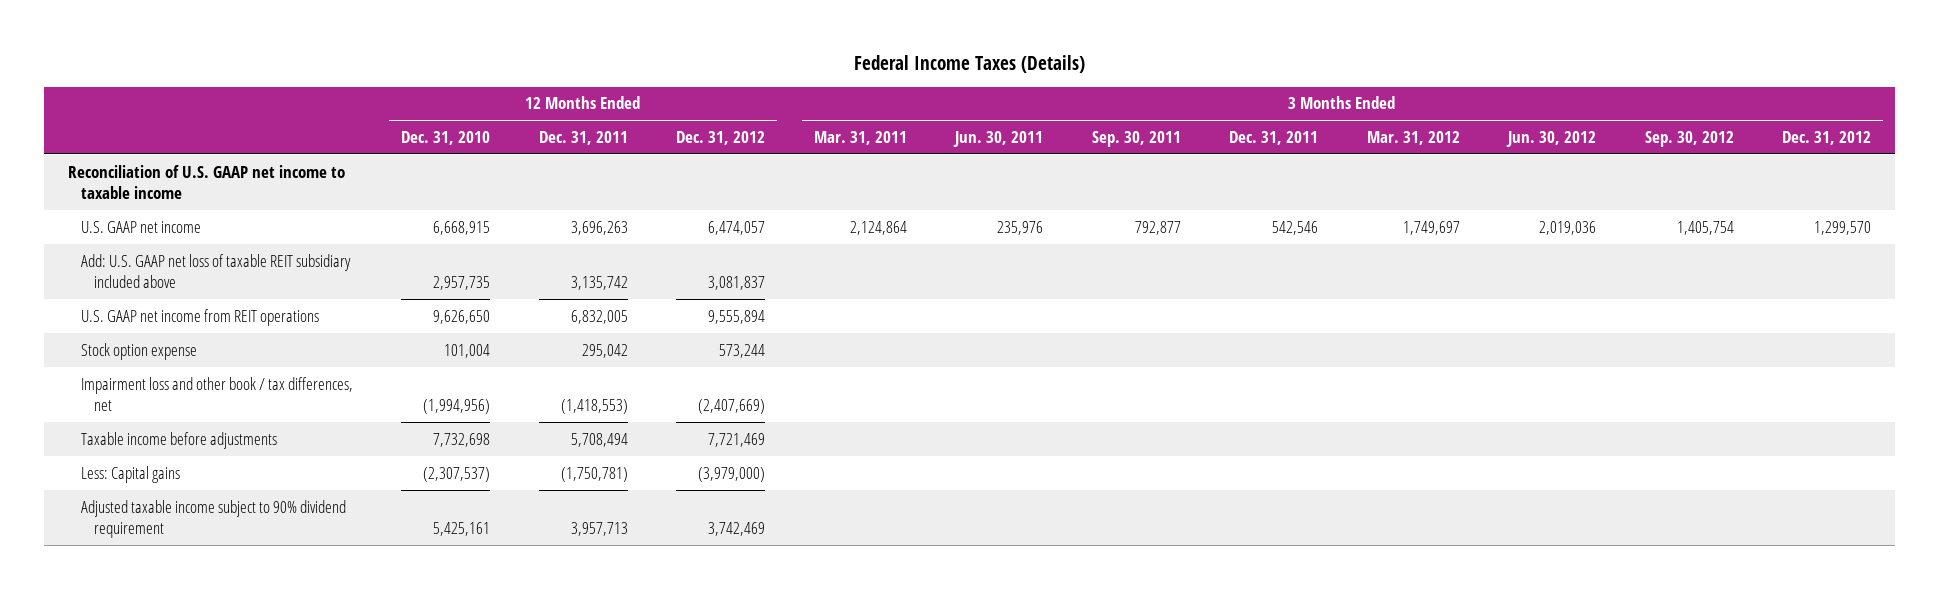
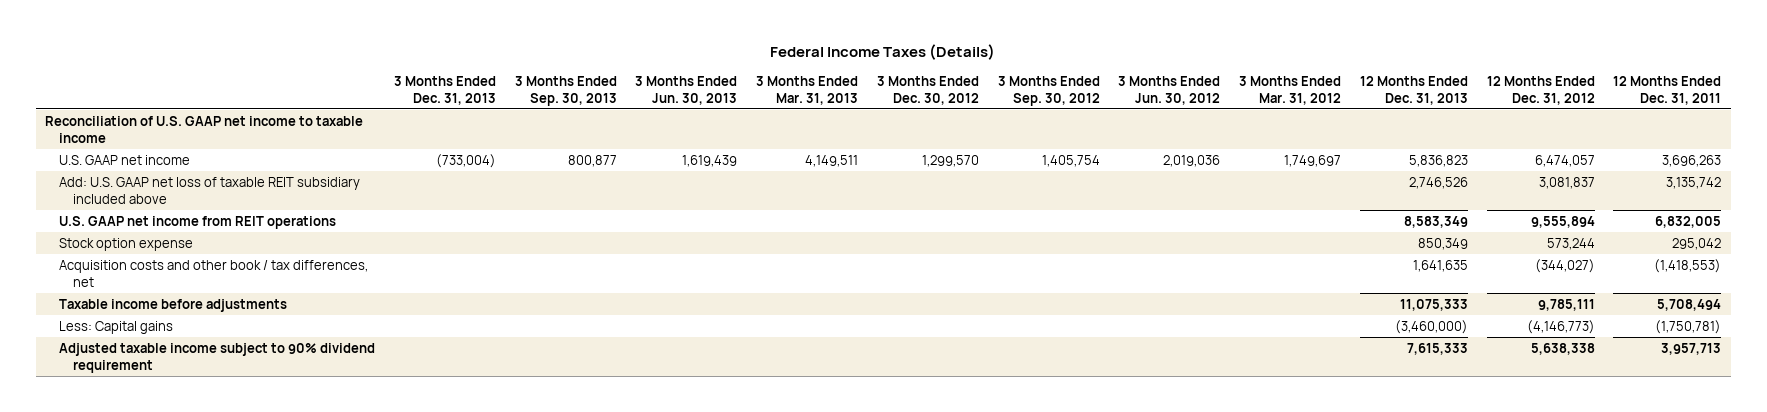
- | 12 Months Ended Dec. 31, 2010 | 12 Months Ended Dec. 31, 2011 | 12 Months Ended Dec. 31, 2012 | 3 Months Ended Mar. 31, 2011 | 3 Months Ended Jun. 30, 2011 | 3 Months Ended Sep. 30, 2011 | 3 Months Ended Dec. 31, 2011 | 3 Months Ended Mar. 31, 2012 | 3 Months Ended Jun. 30, 2012 | 3 Months Ended Sep. 30, 2012 | 3 Months Ended Dec. 31, 2012
+ | 3 Months Ended Dec. 31, 2013 | 3 Months Ended Sep. 30, 2013 | 3 Months Ended Jun. 30, 2013 | 3 Months Ended Mar. 31, 2013 | 3 Months Ended Dec. 30, 2012 | 3 Months Ended Sep. 30, 2012 | 3 Months Ended Jun. 30, 2012 | 3 Months Ended Mar. 31, 2012 | 12 Months Ended Dec. 31, 2013 | 12 Months Ended Dec. 31, 2012 | 12 Months Ended Dec. 31, 2011
- Impairment loss and other book / tax differences, net | (1,994,956) | (1,418,553) | (2,407,669) | | | | | | | |
- Taxable income before adjustments | 7,732,698 | 5,708,494 | 7,721,469 | | | | | | | |
- Less: Capital gains | (2,307,537) | (1,750,781) | (3,979,000) | | | | | | | |
- Adjusted taxable income subject to 90% dividend requirement | 5,425,161 | 3,957,713 | 3,742,469 | | | | | | | |
+ Acquisition costs and other book / tax differences, net | | | | | | | | | 1,641,635 | (344,027) | (1,418,553)
+ Taxable income before adjustments | | | | | | | | | 11,075,333 | 9,785,111 | 5,708,494
+ Less: Capital gains | | | | | | | | | (3,460,000) | (4,146,773) | (1,750,781)
+ Adjusted taxable income subject to 90% dividend requirement | | | | | | | | | 7,615,333 | 5,638,338 | 3,957,713

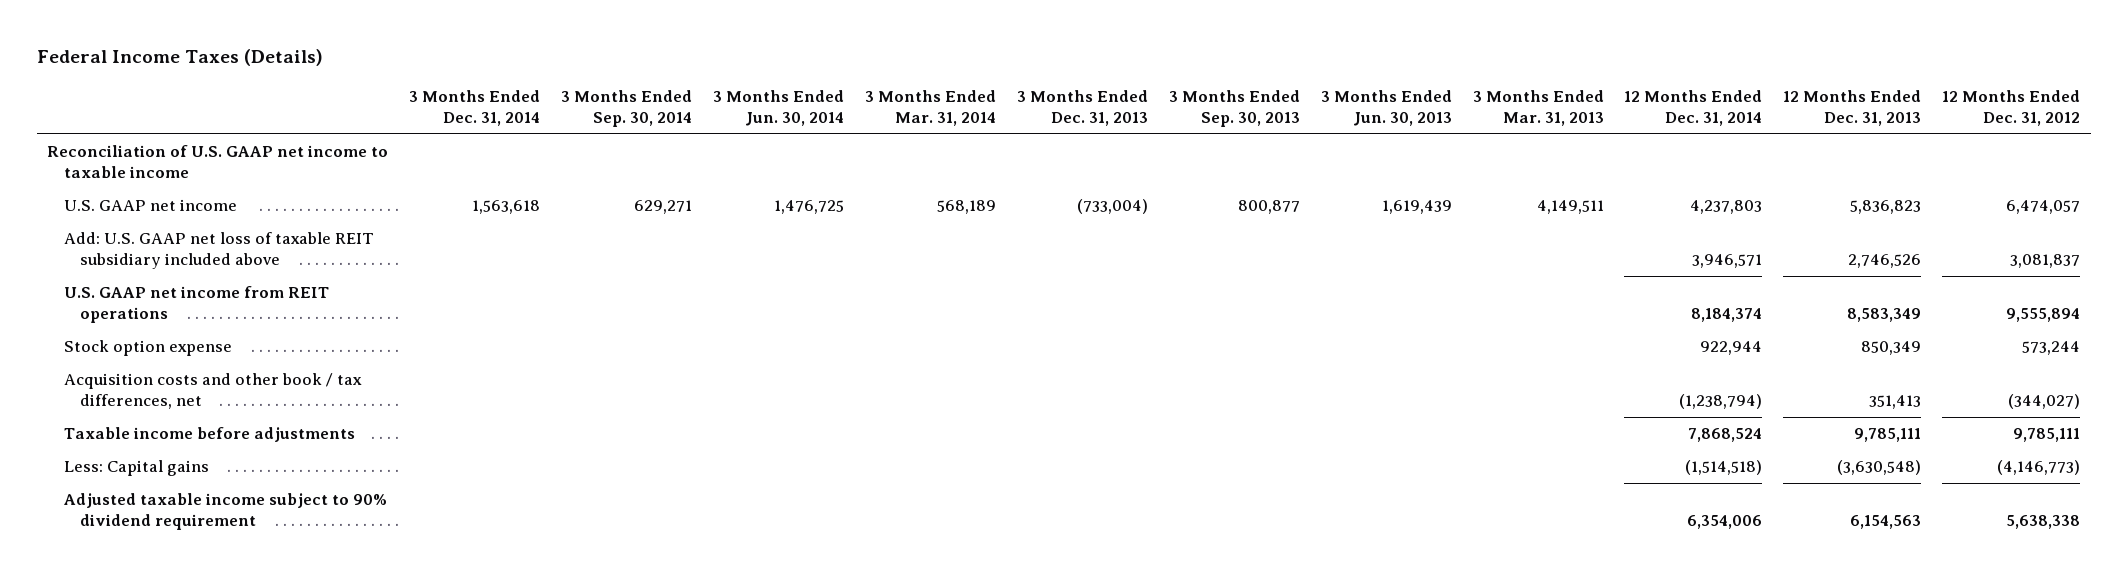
- | 3 Months Ended Dec. 31, 2013 | 3 Months Ended Sep. 30, 2013 | 3 Months Ended Jun. 30, 2013 | 3 Months Ended Mar. 31, 2013 | 3 Months Ended Dec. 30, 2012 | 3 Months Ended Sep. 30, 2012 | 3 Months Ended Jun. 30, 2012 | 3 Months Ended Mar. 31, 2012 | 12 Months Ended Dec. 31, 2013 | 12 Months Ended Dec. 31, 2012 | 12 Months Ended Dec. 31, 2011
+ | 3 Months Ended Dec. 31, 2014 | 3 Months Ended Sep. 30, 2014 | 3 Months Ended Jun. 30, 2014 | 3 Months Ended Mar. 31, 2014 | 3 Months Ended Dec. 31, 2013 | 3 Months Ended Sep. 30, 2013 | 3 Months Ended Jun. 30, 2013 | 3 Months Ended Mar. 31, 2013 | 12 Months Ended Dec. 31, 2014 | 12 Months Ended Dec. 31, 2013 | 12 Months Ended Dec. 31, 2012
- Acquisition costs and other book / tax differences, net | | | | | | | | | 1,641,635 | (344,027) | (1,418,553)
- Taxable income before adjustments | | | | | | | | | 11,075,333 | 9,785,111 | 5,708,494
- Less: Capital gains | | | | | | | | | (3,460,000) | (4,146,773) | (1,750,781)
- Adjusted taxable income subject to 90% dividend requirement | | | | | | | | | 7,615,333 | 5,638,338 | 3,957,713
+ Acquisition costs and other book / tax differences, net | | | | | | | | | (1,238,794) | 351,413 | (344,027)
+ Taxable income before adjustments | | | | | | | | | 7,868,524 | 9,785,111 | 9,785,111
+ Less: Capital gains | | | | | | | | | (1,514,518) | (3,630,548) | (4,146,773)
+ Adjusted taxable income subject to 90% dividend requirement | | | | | | | | | 6,354,006 | 6,154,563 | 5,638,338

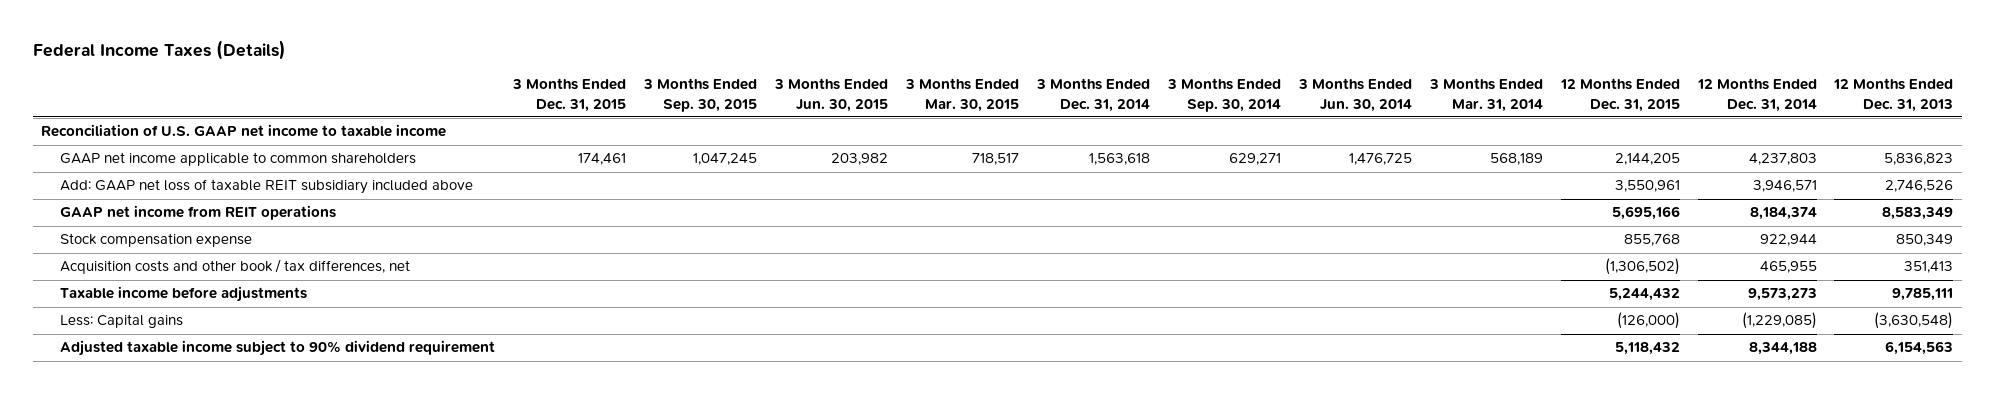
- | 3 Months Ended Dec. 31, 2014 | 3 Months Ended Sep. 30, 2014 | 3 Months Ended Jun. 30, 2014 | 3 Months Ended Mar. 31, 2014 | 3 Months Ended Dec. 31, 2013 | 3 Months Ended Sep. 30, 2013 | 3 Months Ended Jun. 30, 2013 | 3 Months Ended Mar. 31, 2013 | 12 Months Ended Dec. 31, 2014 | 12 Months Ended Dec. 31, 2013 | 12 Months Ended Dec. 31, 2012
+ | 3 Months Ended Dec. 31, 2015 | 3 Months Ended Sep. 30, 2015 | 3 Months Ended Jun. 30, 2015 | 3 Months Ended Mar. 30, 2015 | 3 Months Ended Dec. 31, 2014 | 3 Months Ended Sep. 30, 2014 | 3 Months Ended Jun. 30, 2014 | 3 Months Ended Mar. 31, 2014 | 12 Months Ended Dec. 31, 2015 | 12 Months Ended Dec. 31, 2014 | 12 Months Ended Dec. 31, 2013
- U.S. GAAP net income | 1,563,618 | 629,271 | 1,476,725 | 568,189 | (733,004) | 800,877 | 1,619,439 | 4,149,511 | 4,237,803 | 5,836,823 | 6,474,057
- Add: U.S. GAAP net loss of taxable REIT subsidiary included above | | | | | | | | | 3,946,571 | 2,746,526 | 3,081,837
- U.S. GAAP net income from REIT operations | | | | | | | | | 8,184,374 | 8,583,349 | 9,555,894
- Stock option expense | | | | | | | | | 922,944 | 850,349 | 573,244
- Acquisition costs and other book / tax differences, net | | | | | | | | | (1,238,794) | 351,413 | (344,027)
- Taxable income before adjustments | | | | | | | | | 7,868,524 | 9,785,111 | 9,785,111
- Less: Capital gains | | | | | | | | | (1,514,518) | (3,630,548) | (4,146,773)
- Adjusted taxable income subject to 90% dividend requirement | | | | | | | | | 6,354,006 | 6,154,563 | 5,638,338
+ GAAP net income applicable to common shareholders | 174,461 | 1,047,245 | 203,982 | 718,517 | 1,563,618 | 629,271 | 1,476,725 | 568,189 | 2,144,205 | 4,237,803 | 5,836,823
+ Add: GAAP net loss of taxable REIT subsidiary included above | | | | | | | | | 3,550,961 | 3,946,571 | 2,746,526
+ GAAP net income from REIT operations | | | | | | | | | 5,695,166 | 8,184,374 | 8,583,349
+ Stock compensation expense | | | | | | | | | 855,768 | 922,944 | 850,349
+ Acquisition costs and other book / tax differences, net | | | | | | | | | (1,306,502) | 465,955 | 351,413
+ Taxable income before adjustments | | | | | | | | | 5,244,432 | 9,573,273 | 9,785,111
+ Less: Capital gains | | | | | | | | | (126,000) | (1,229,085) | (3,630,548)
+ Adjusted taxable income subject to 90% dividend requirement | | | | | | | | | 5,118,432 | 8,344,188 | 6,154,563

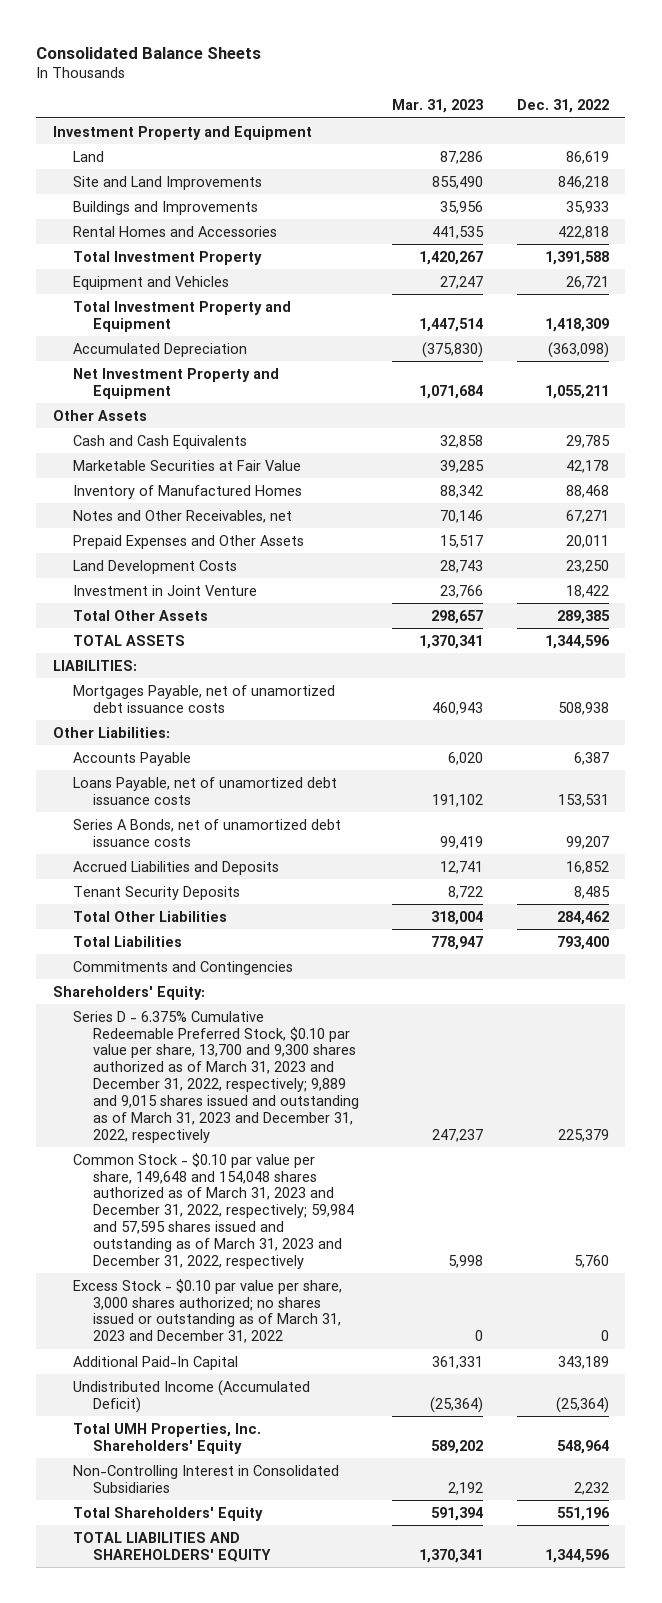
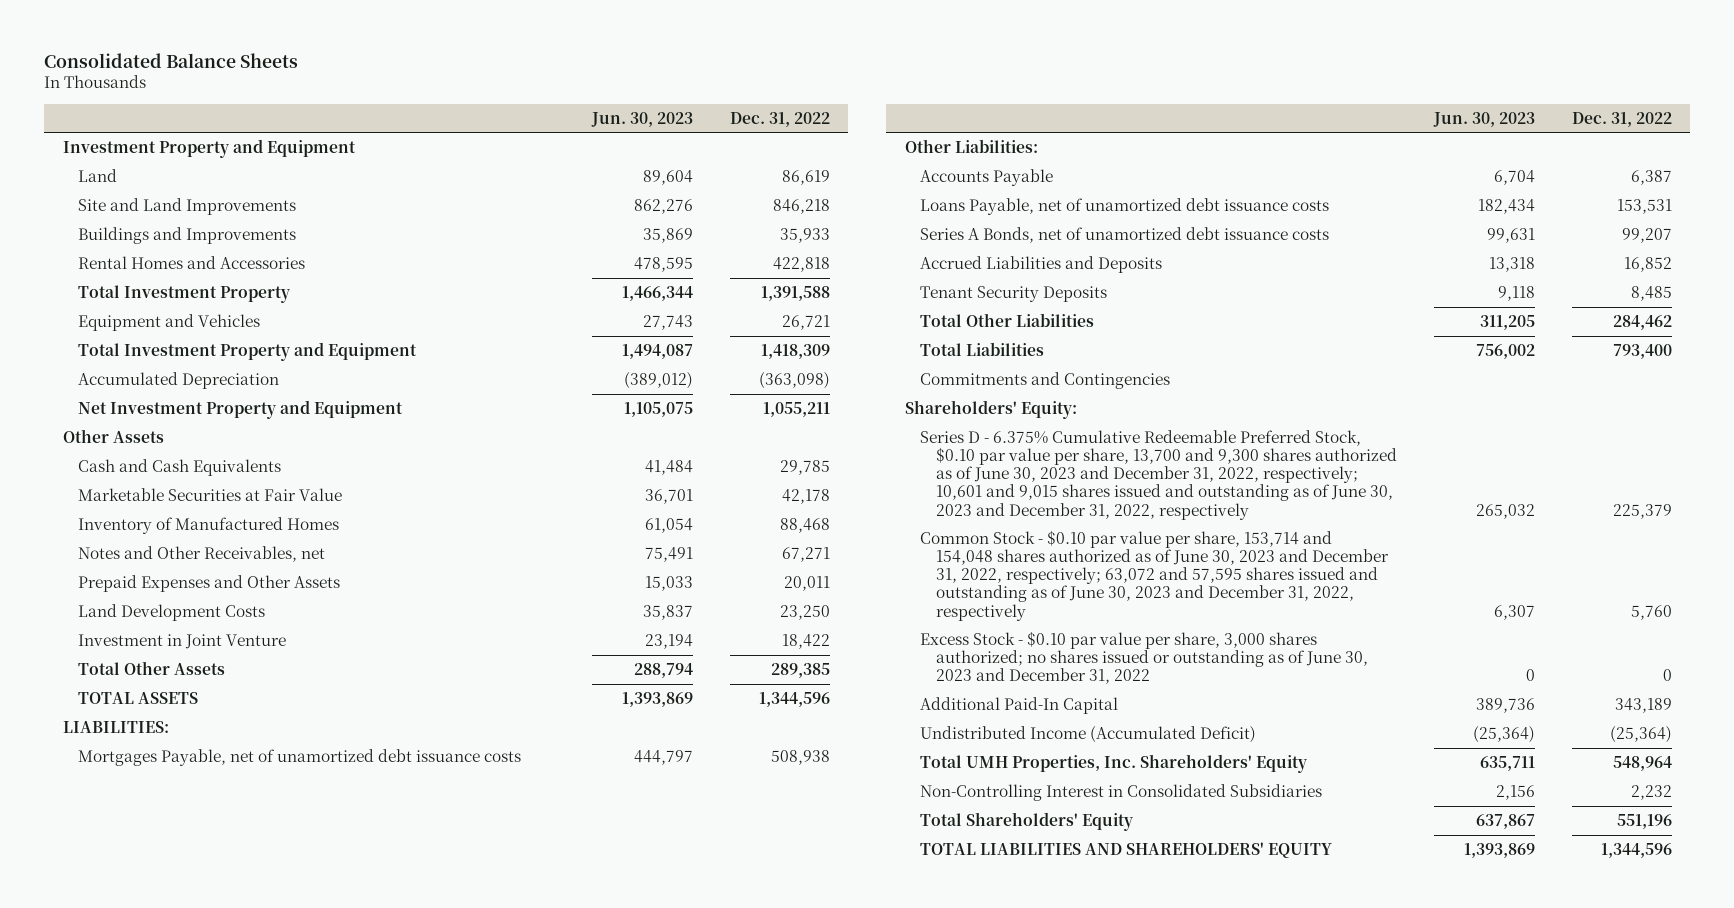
- | Mar. 31, 2023 | Dec. 31, 2022
+ | Jun. 30, 2023 | Dec. 31, 2022
- Series D - 6.375% Cumulative Redeemable Preferred Stock, $0.10 par value per share, 13,700 and 9,300 shares authorized as of March 31, 2023 and December 31, 2022, respectively; 9,889 and 9,015 shares issued and outstanding as of March 31, 2023 and December 31, 2022, respectively | 247,237 | 225,379
- Common Stock - $0.10 par value per share, 149,648 and 154,048 shares authorized as of March 31, 2023 and December 31, 2022, respectively; 59,984 and 57,595 shares issued and outstanding as of March 31, 2023 and December 31, 2022, respectively | 5,998 | 5,760
- Excess Stock - $0.10 par value per share, 3,000 shares authorized; no shares issued or outstanding as of March 31, 2023 and December 31, 2022 | 0 | 0
+ Series D - 6.375% Cumulative Redeemable Preferred Stock, $0.10 par value per share, 13,700 and 9,300 shares authorized as of June 30, 2023 and December 31, 2022, respectively; 10,601 and 9,015 shares issued and outstanding as of June 30, 2023 and December 31, 2022, respectively | 265,032 | 225,379
+ Common Stock - $0.10 par value per share, 153,714 and 154,048 shares authorized as of June 30, 2023 and December 31, 2022, respectively; 63,072 and 57,595 shares issued and outstanding as of June 30, 2023 and December 31, 2022, respectively | 6,307 | 5,760
+ Excess Stock - $0.10 par value per share, 3,000 shares authorized; no shares issued or outstanding as of June 30, 2023 and December 31, 2022 | 0 | 0

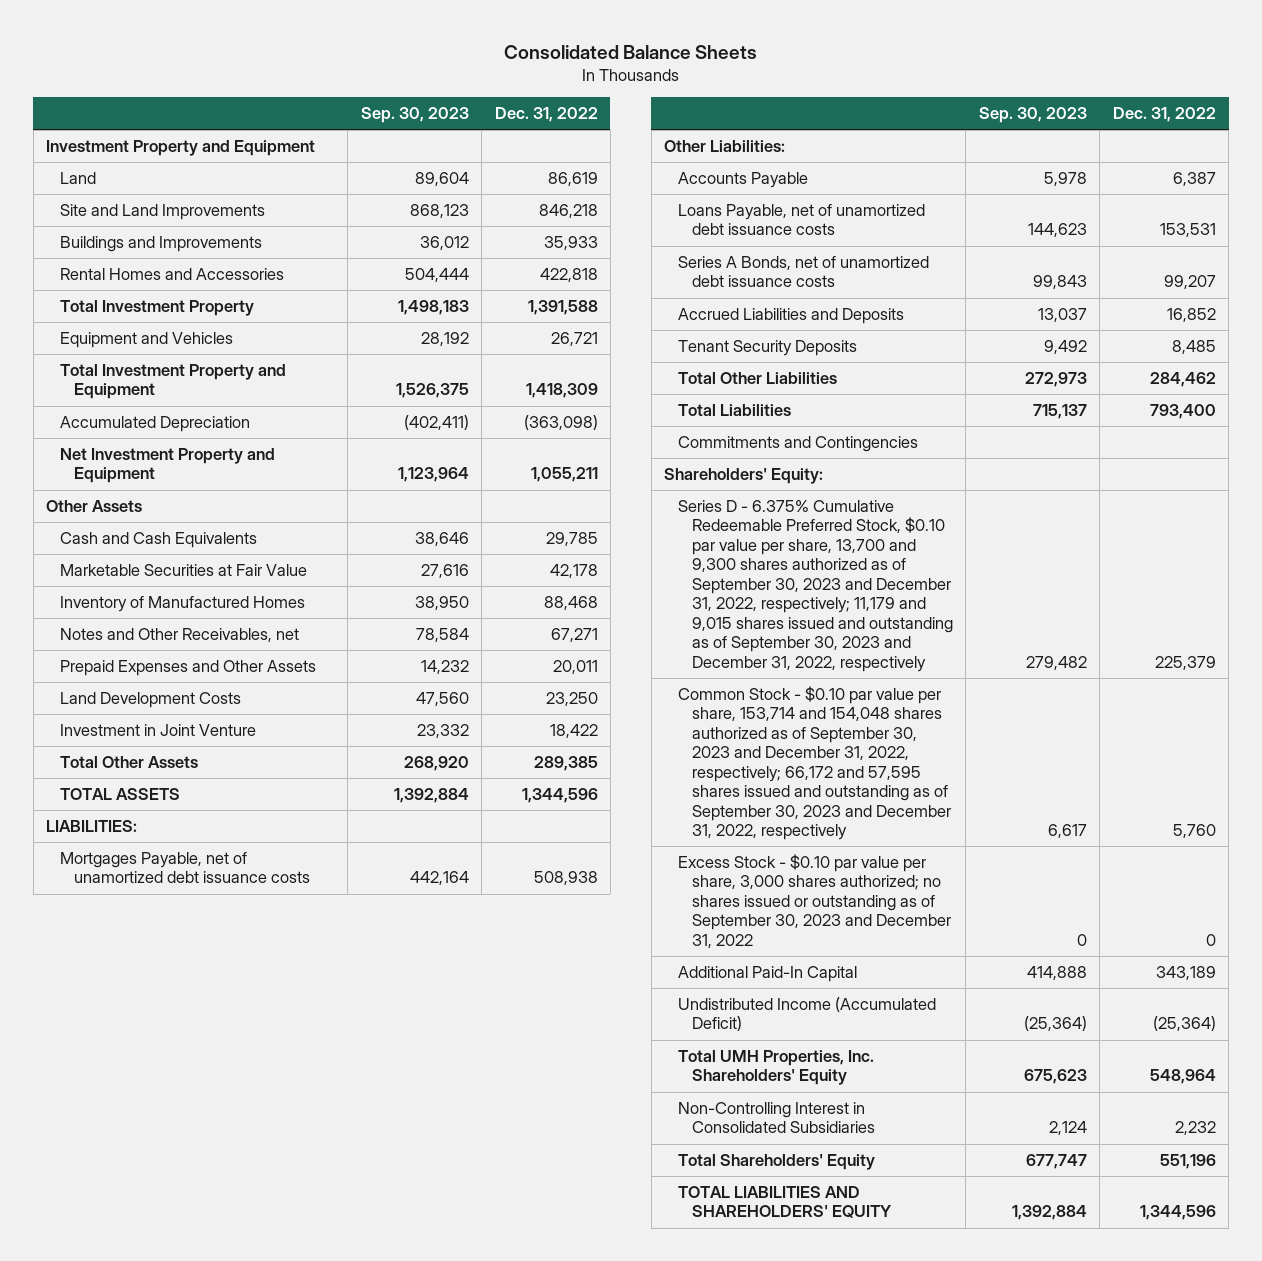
- | Jun. 30, 2023 | Dec. 31, 2022
+ | Sep. 30, 2023 | Dec. 31, 2022
- Series D - 6.375% Cumulative Redeemable Preferred Stock, $0.10 par value per share, 13,700 and 9,300 shares authorized as of June 30, 2023 and December 31, 2022, respectively; 10,601 and 9,015 shares issued and outstanding as of June 30, 2023 and December 31, 2022, respectively | 265,032 | 225,379
- Common Stock - $0.10 par value per share, 153,714 and 154,048 shares authorized as of June 30, 2023 and December 31, 2022, respectively; 63,072 and 57,595 shares issued and outstanding as of June 30, 2023 and December 31, 2022, respectively | 6,307 | 5,760
- Excess Stock - $0.10 par value per share, 3,000 shares authorized; no shares issued or outstanding as of June 30, 2023 and December 31, 2022 | 0 | 0
+ Series D - 6.375% Cumulative Redeemable Preferred Stock, $0.10 par value per share, 13,700 and 9,300 shares authorized as of September 30, 2023 and December 31, 2022, respectively; 11,179 and 9,015 shares issued and outstanding as of September 30, 2023 and December 31, 2022, respectively | 279,482 | 225,379
+ Common Stock - $0.10 par value per share, 153,714 and 154,048 shares authorized as of September 30, 2023 and December 31, 2022, respectively; 66,172 and 57,595 shares issued and outstanding as of September 30, 2023 and December 31, 2022, respectively | 6,617 | 5,760
+ Excess Stock - $0.10 par value per share, 3,000 shares authorized; no shares issued or outstanding as of September 30, 2023 and December 31, 2022 | 0 | 0

